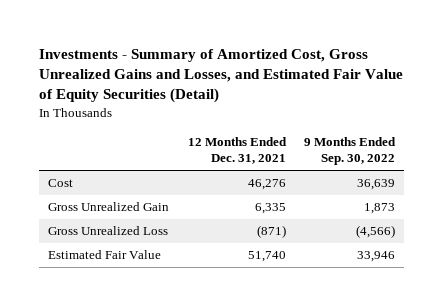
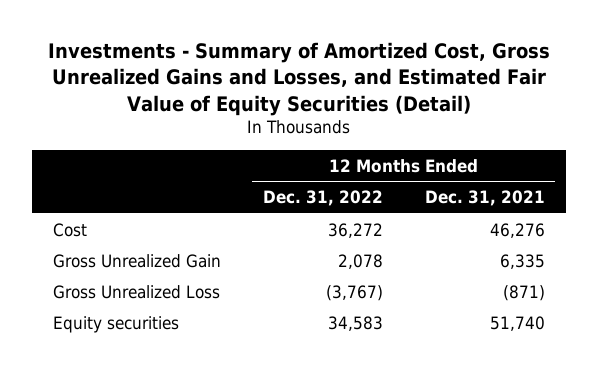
- | 12 Months Ended Dec. 31, 2021 | 9 Months Ended Sep. 30, 2022
+ | 12 Months Ended Dec. 31, 2022 | 12 Months Ended Dec. 31, 2021
- Estimated Fair Value | 51,740 | 33,946
+ Equity securities | 34,583 | 51,740

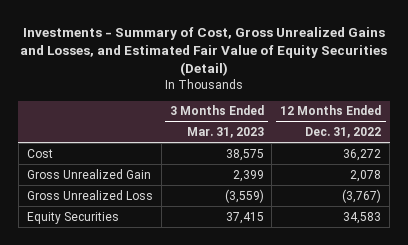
- Investments - Summary of Amortized Cost, Gross Unrealized Gains and Losses, and Estimated Fair Value of Equity Securities (Detail)
+ Investments - Summary of Cost, Gross Unrealized Gains and Losses, and Estimated Fair Value of Equity Securities (Detail)
- | 12 Months Ended Dec. 31, 2022 | 12 Months Ended Dec. 31, 2021
+ | 3 Months Ended Mar. 31, 2023 | 12 Months Ended Dec. 31, 2022
- Equity securities | 34,583 | 51,740
+ Equity Securities | 37,415 | 34,583

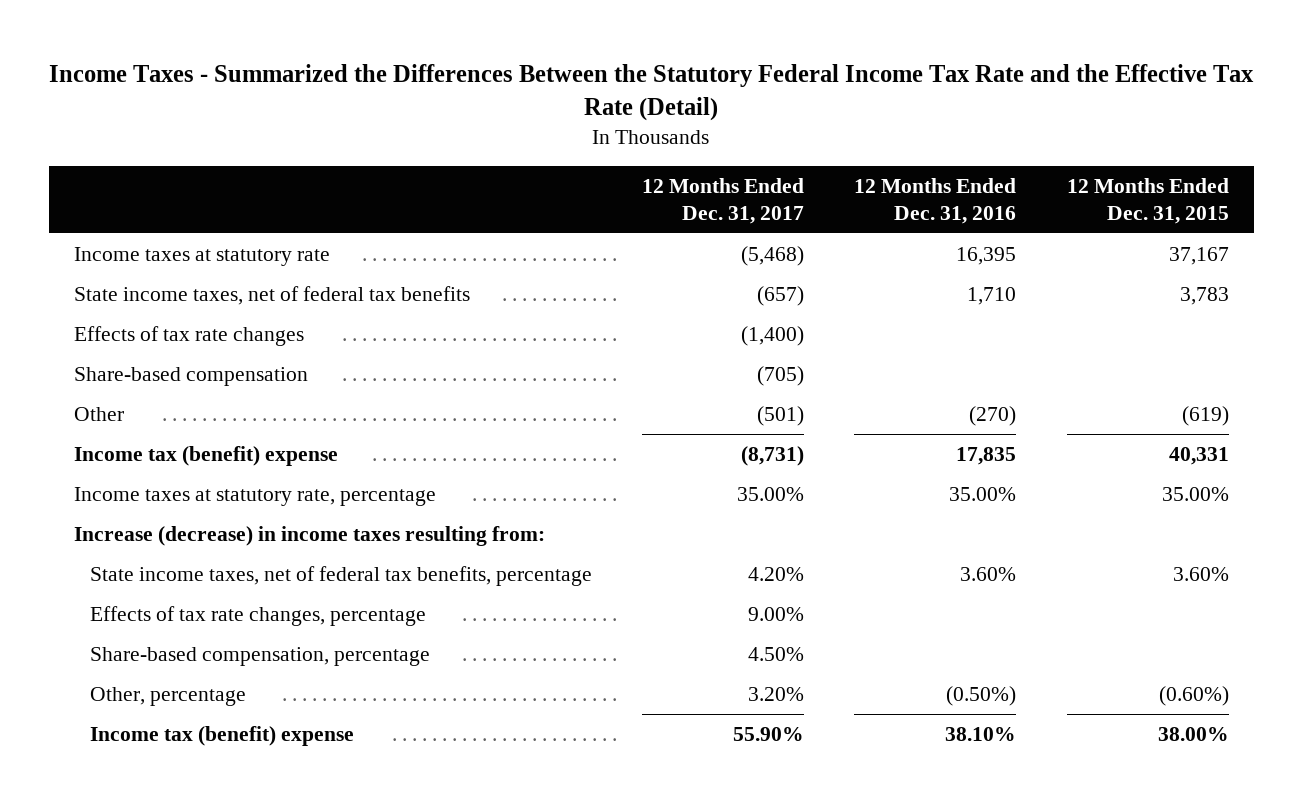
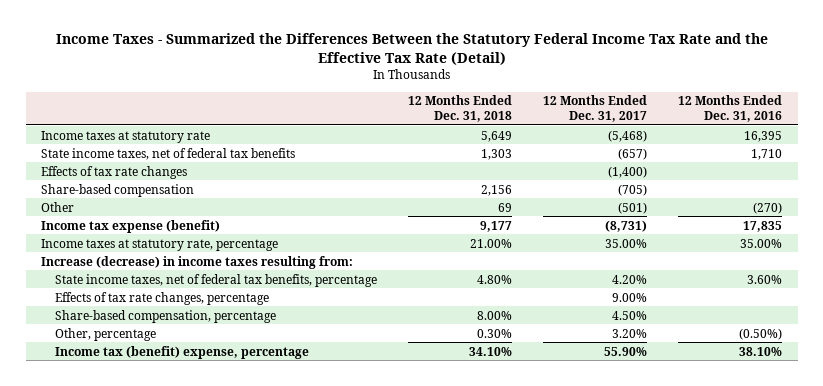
- | 12 Months Ended Dec. 31, 2017 | 12 Months Ended Dec. 31, 2016 | 12 Months Ended Dec. 31, 2015
+ | 12 Months Ended Dec. 31, 2018 | 12 Months Ended Dec. 31, 2017 | 12 Months Ended Dec. 31, 2016
- Income tax (benefit) expense | (8,731) | 17,835 | 40,331
+ Income tax expense (benefit) | 9,177 | (8,731) | 17,835
- Income tax (benefit) expense | 55.90% | 38.10% | 38.00%
+ Income tax (benefit) expense, percentage | 34.10% | 55.90% | 38.10%

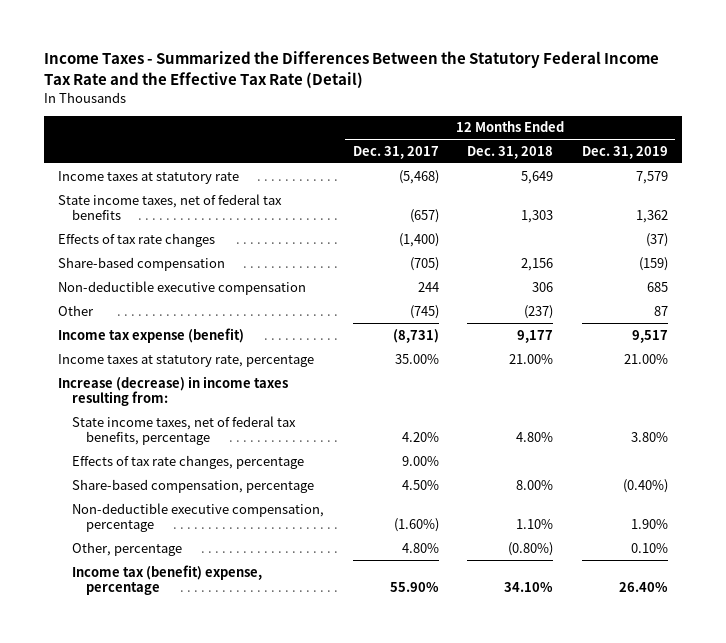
- | 12 Months Ended Dec. 31, 2018 | 12 Months Ended Dec. 31, 2017 | 12 Months Ended Dec. 31, 2016
+ | 12 Months Ended Dec. 31, 2017 | 12 Months Ended Dec. 31, 2018 | 12 Months Ended Dec. 31, 2019
- Other | 69 | (501) | (270)
+ Non-deductible executive compensation | 244 | 306 | 685
+ Other | (745) | (237) | 87
- Other, percentage | 0.30% | 3.20% | (0.50%)
+ Non-deductible executive compensation, percentage | (1.60%) | 1.10% | 1.90%
+ Other, percentage | 4.80% | (0.80%) | 0.10%

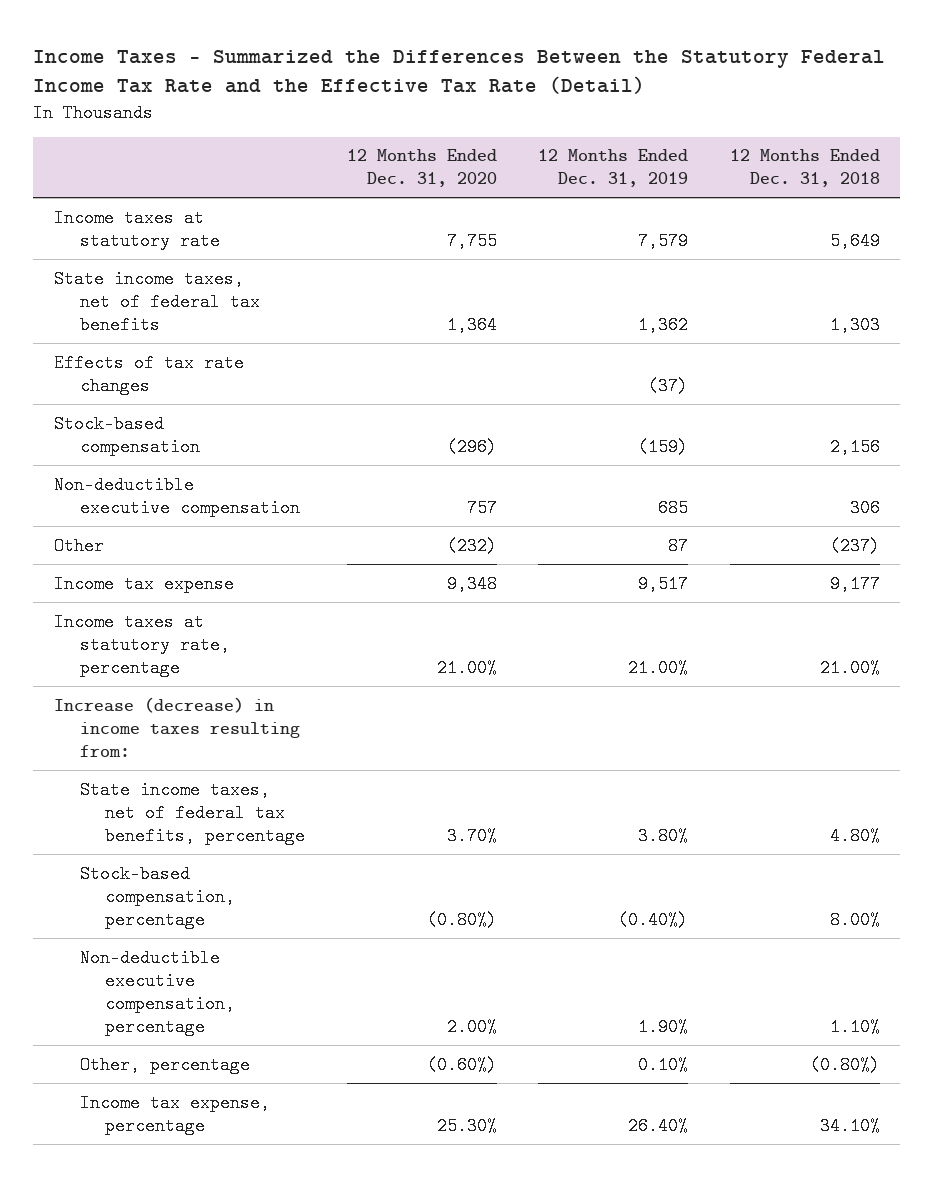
- | 12 Months Ended Dec. 31, 2017 | 12 Months Ended Dec. 31, 2018 | 12 Months Ended Dec. 31, 2019
+ | 12 Months Ended Dec. 31, 2020 | 12 Months Ended Dec. 31, 2019 | 12 Months Ended Dec. 31, 2018
- Share-based compensation | (705) | 2,156 | (159)
+ Stock-based compensation | (296) | (159) | 2,156
- Income tax expense (benefit) | (8,731) | 9,177 | 9,517
+ Income tax expense | 9,348 | 9,517 | 9,177
- Effects of tax rate changes, percentage | 9.00% | |
- Share-based compensation, percentage | 4.50% | 8.00% | (0.40%)
+ Stock-based compensation, percentage | (0.80%) | (0.40%) | 8.00%
- Income tax (benefit) expense, percentage | 55.90% | 34.10% | 26.40%
+ Income tax expense, percentage | 25.30% | 26.40% | 34.10%

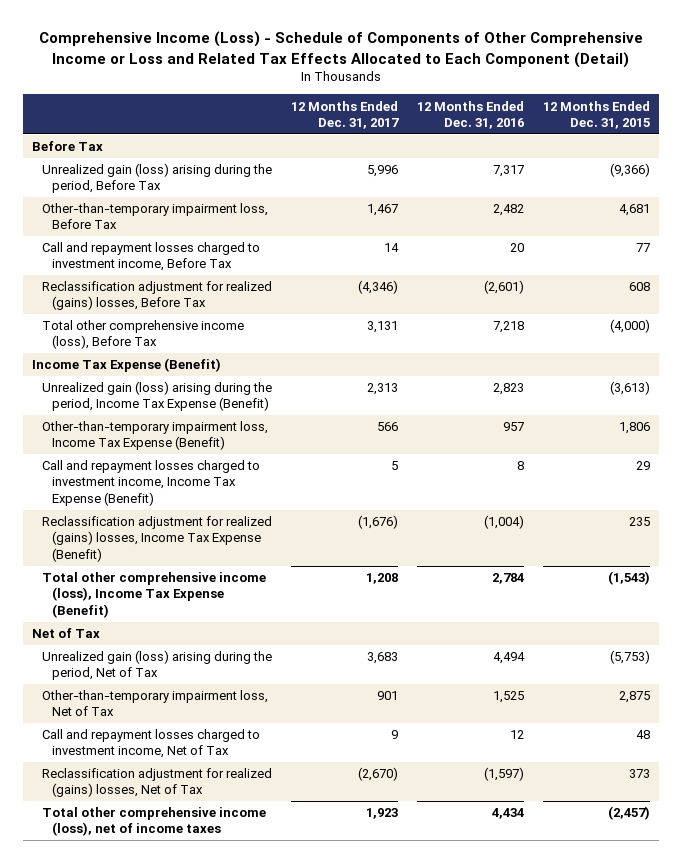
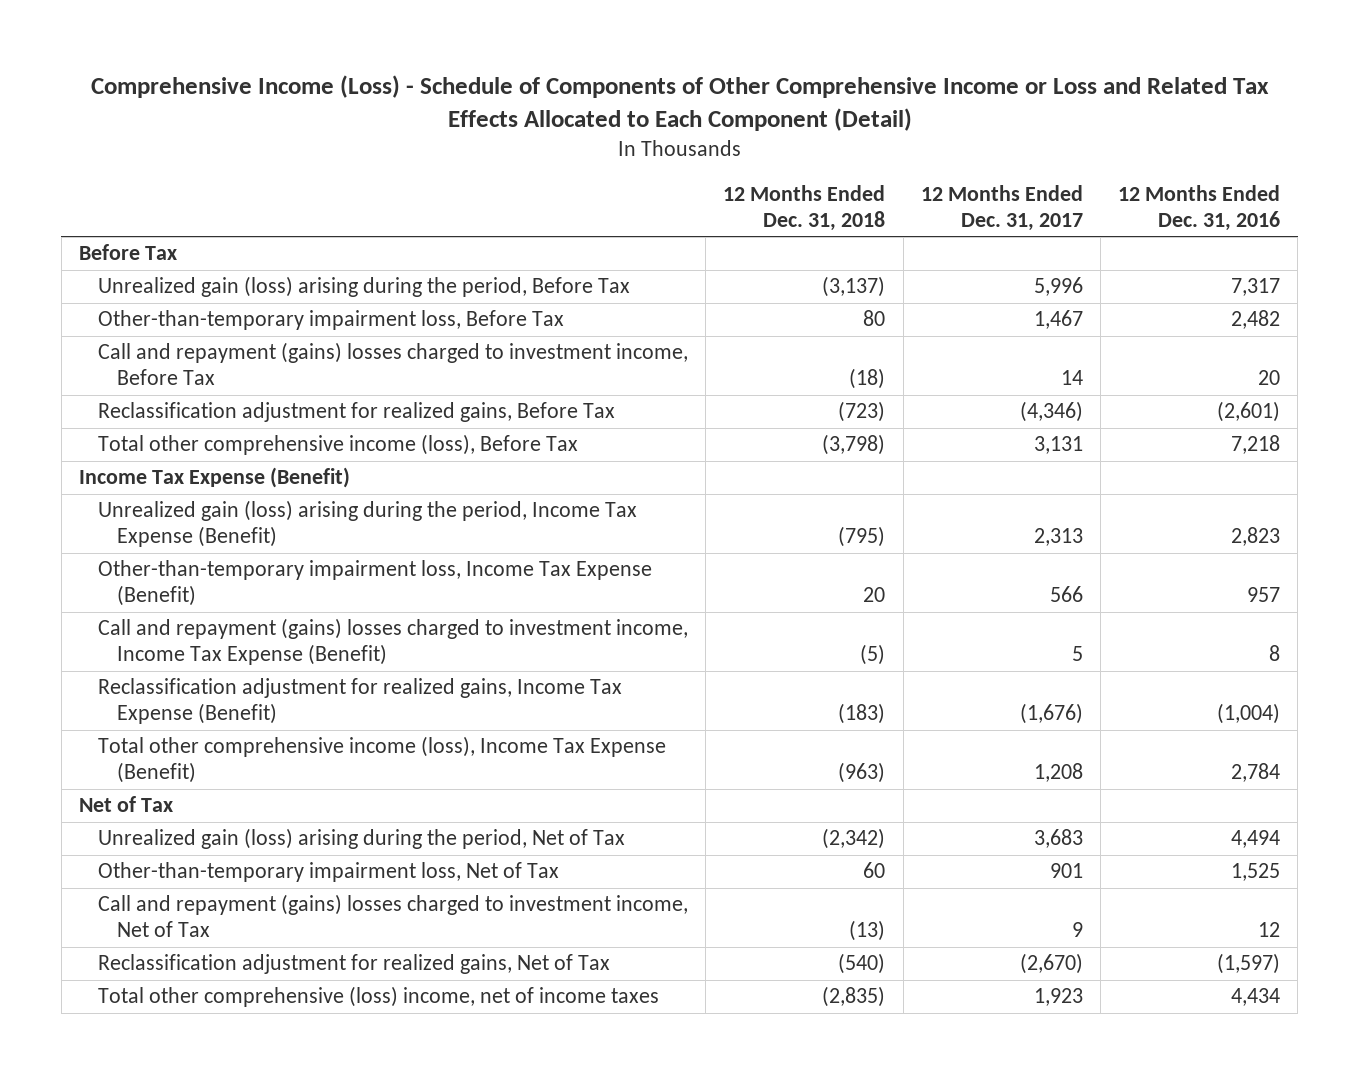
- | 12 Months Ended Dec. 31, 2017 | 12 Months Ended Dec. 31, 2016 | 12 Months Ended Dec. 31, 2015
+ | 12 Months Ended Dec. 31, 2018 | 12 Months Ended Dec. 31, 2017 | 12 Months Ended Dec. 31, 2016
- Call and repayment losses charged to investment income, Before Tax | 14 | 20 | 77
- Reclassification adjustment for realized (gains) losses, Before Tax | (4,346) | (2,601) | 608
+ Call and repayment (gains) losses charged to investment income, Before Tax | (18) | 14 | 20
+ Reclassification adjustment for realized gains, Before Tax | (723) | (4,346) | (2,601)
- Call and repayment losses charged to investment income, Income Tax Expense (Benefit) | 5 | 8 | 29
- Reclassification adjustment for realized (gains) losses, Income Tax Expense (Benefit) | (1,676) | (1,004) | 235
+ Call and repayment (gains) losses charged to investment income, Income Tax Expense (Benefit) | (5) | 5 | 8
+ Reclassification adjustment for realized gains, Income Tax Expense (Benefit) | (183) | (1,676) | (1,004)
- Call and repayment losses charged to investment income, Net of Tax | 9 | 12 | 48
- Reclassification adjustment for realized (gains) losses, Net of Tax | (2,670) | (1,597) | 373
- Total other comprehensive income (loss), net of income taxes | 1,923 | 4,434 | (2,457)
+ Call and repayment (gains) losses charged to investment income, Net of Tax | (13) | 9 | 12
+ Reclassification adjustment for realized gains, Net of Tax | (540) | (2,670) | (1,597)
+ Total other comprehensive (loss) income, net of income taxes | (2,835) | 1,923 | 4,434

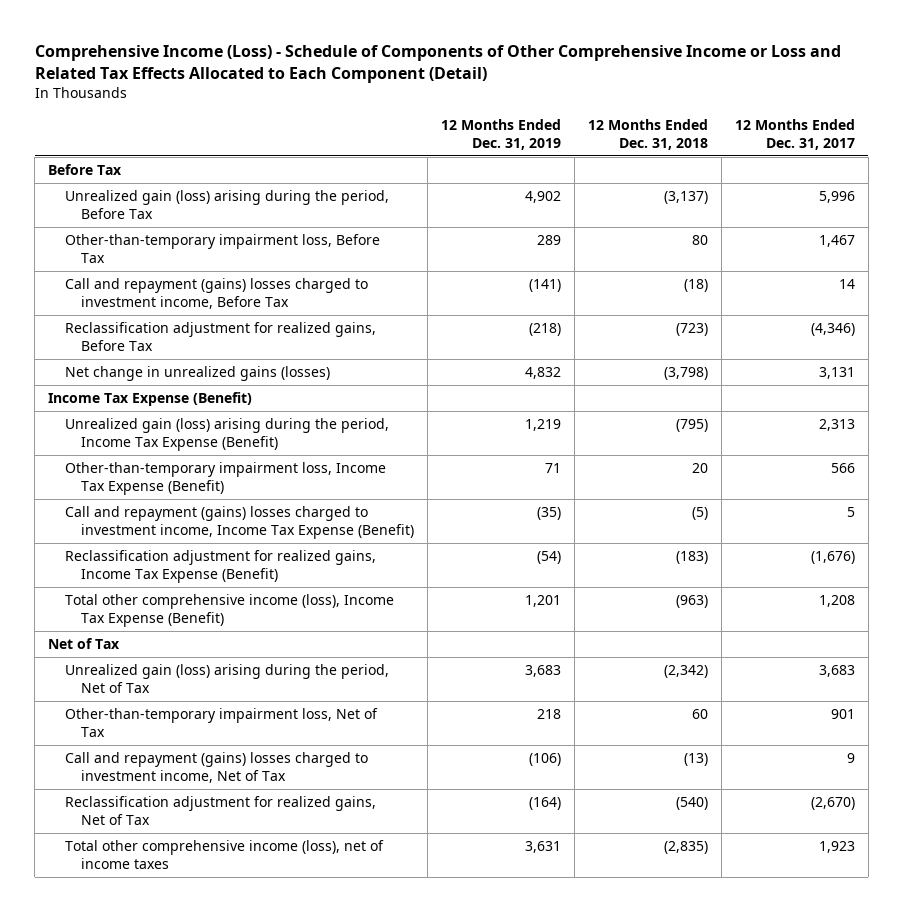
- | 12 Months Ended Dec. 31, 2018 | 12 Months Ended Dec. 31, 2017 | 12 Months Ended Dec. 31, 2016
+ | 12 Months Ended Dec. 31, 2019 | 12 Months Ended Dec. 31, 2018 | 12 Months Ended Dec. 31, 2017
- Total other comprehensive income (loss), Before Tax | (3,798) | 3,131 | 7,218
+ Net change in unrealized gains (losses) | 4,832 | (3,798) | 3,131
- Total other comprehensive (loss) income, net of income taxes | (2,835) | 1,923 | 4,434
+ Total other comprehensive income (loss), net of income taxes | 3,631 | (2,835) | 1,923

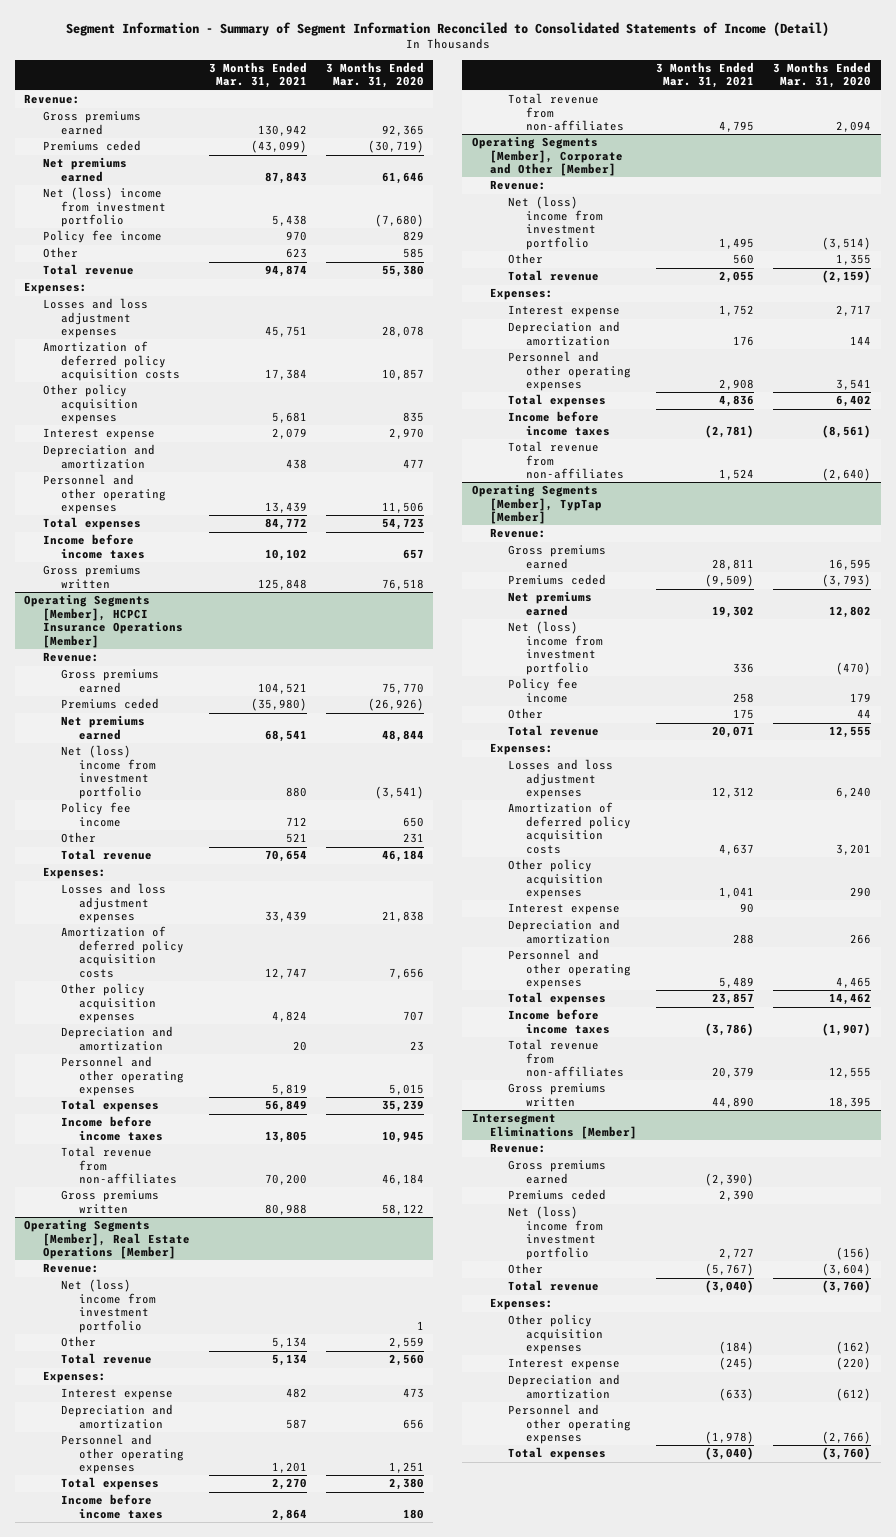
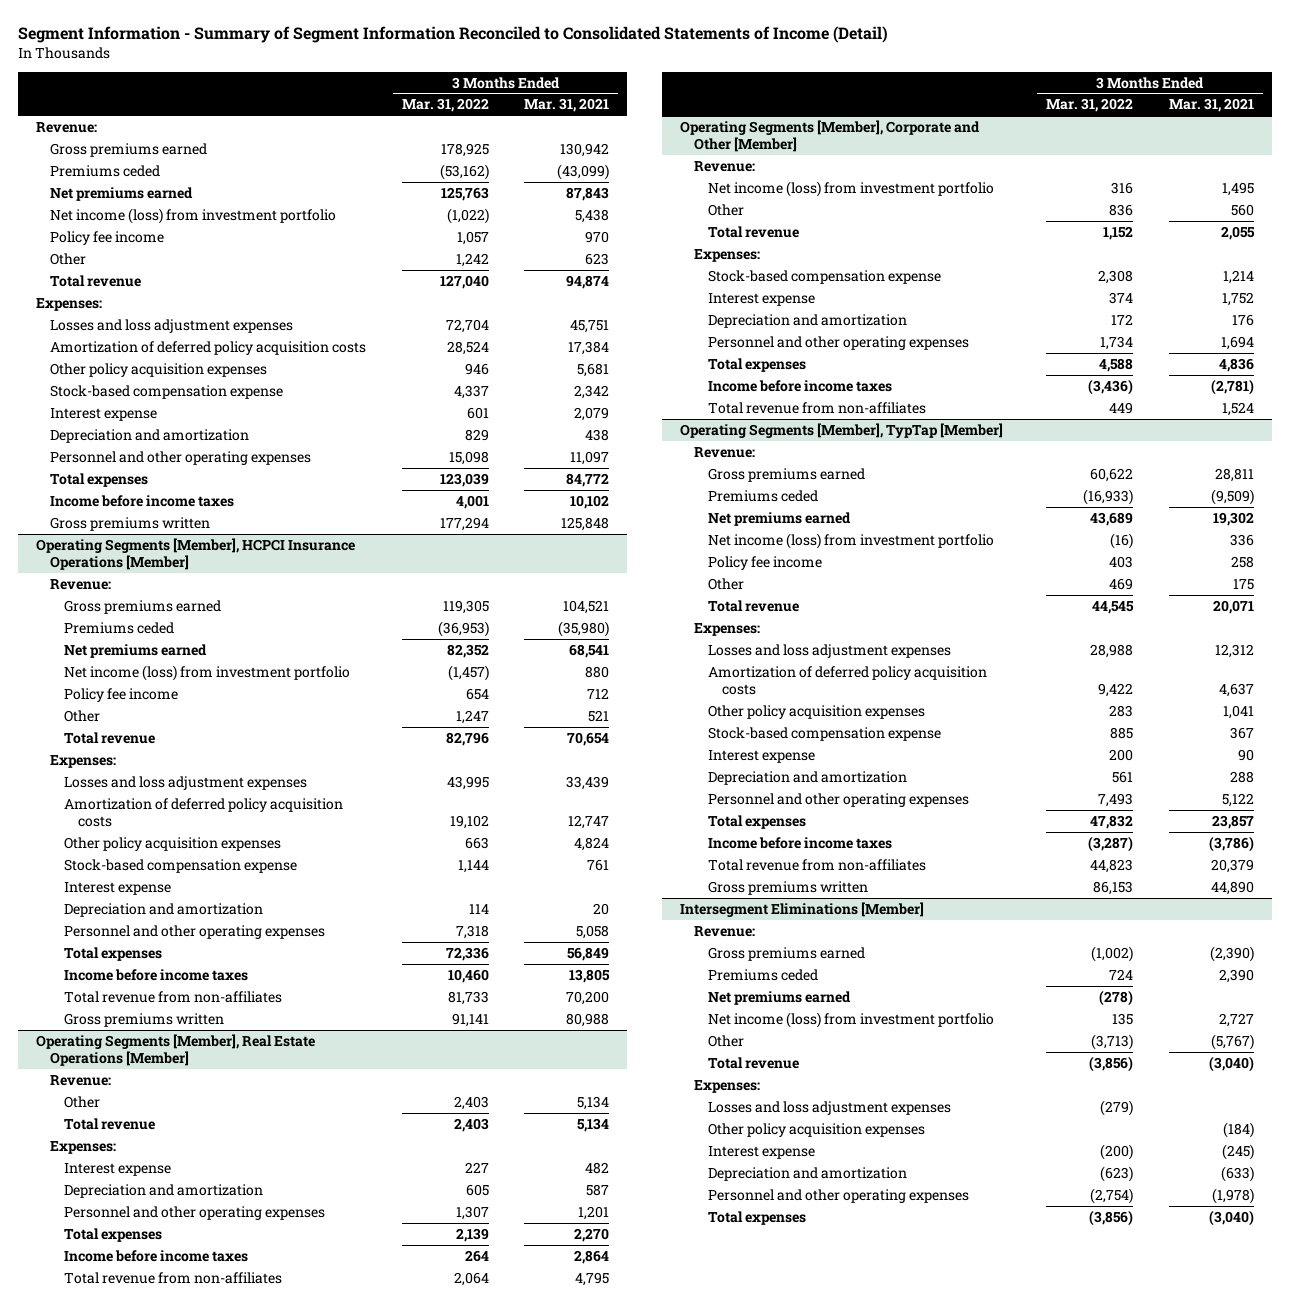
- | 3 Months Ended Mar. 31, 2021 | 3 Months Ended Mar. 31, 2020
+ | 3 Months Ended Mar. 31, 2022 | 3 Months Ended Mar. 31, 2021
- Net (loss) income from investment portfolio | 5,438 | (7,680)
+ Net income (loss) from investment portfolio | (1,022) | 5,438
+ Stock-based compensation expense | 4,337 | 2,342
- Personnel and other operating expenses | 13,439 | 11,506
+ Personnel and other operating expenses | 15,098 | 11,097
@ Operating Segments [Member], HCPCI Insurance Operations [Member]
- Net (loss) income from investment portfolio | 880 | (3,541)
+ Net income (loss) from investment portfolio | (1,457) | 880
+ Stock-based compensation expense | 1,144 | 761
+ Interest expense
- Personnel and other operating expenses | 5,819 | 5,015
+ Personnel and other operating expenses | 7,318 | 5,058
@ Operating Segments [Member], Real Estate Operations [Member]
- Net (loss) income from investment portfolio | | 1
@ Operating Segments [Member], Corporate and Other [Member]
- Net (loss) income from investment portfolio | 1,495 | (3,514)
+ Net income (loss) from investment portfolio | 316 | 1,495
+ Stock-based compensation expense | 2,308 | 1,214
- Personnel and other operating expenses | 2,908 | 3,541
+ Personnel and other operating expenses | 1,734 | 1,694
@ Operating Segments [Member], TypTap [Member]
- Net (loss) income from investment portfolio | 336 | (470)
+ Net income (loss) from investment portfolio | (16) | 336
+ Stock-based compensation expense | 885 | 367
- Personnel and other operating expenses | 5,489 | 4,465
+ Personnel and other operating expenses | 7,493 | 5,122
@ Intersegment Eliminations [Member]
- Net (loss) income from investment portfolio | 2,727 | (156)
+ Net premiums earned | (278) |
+ Net income (loss) from investment portfolio | 135 | 2,727
+ Losses and loss adjustment expenses | (279) |

